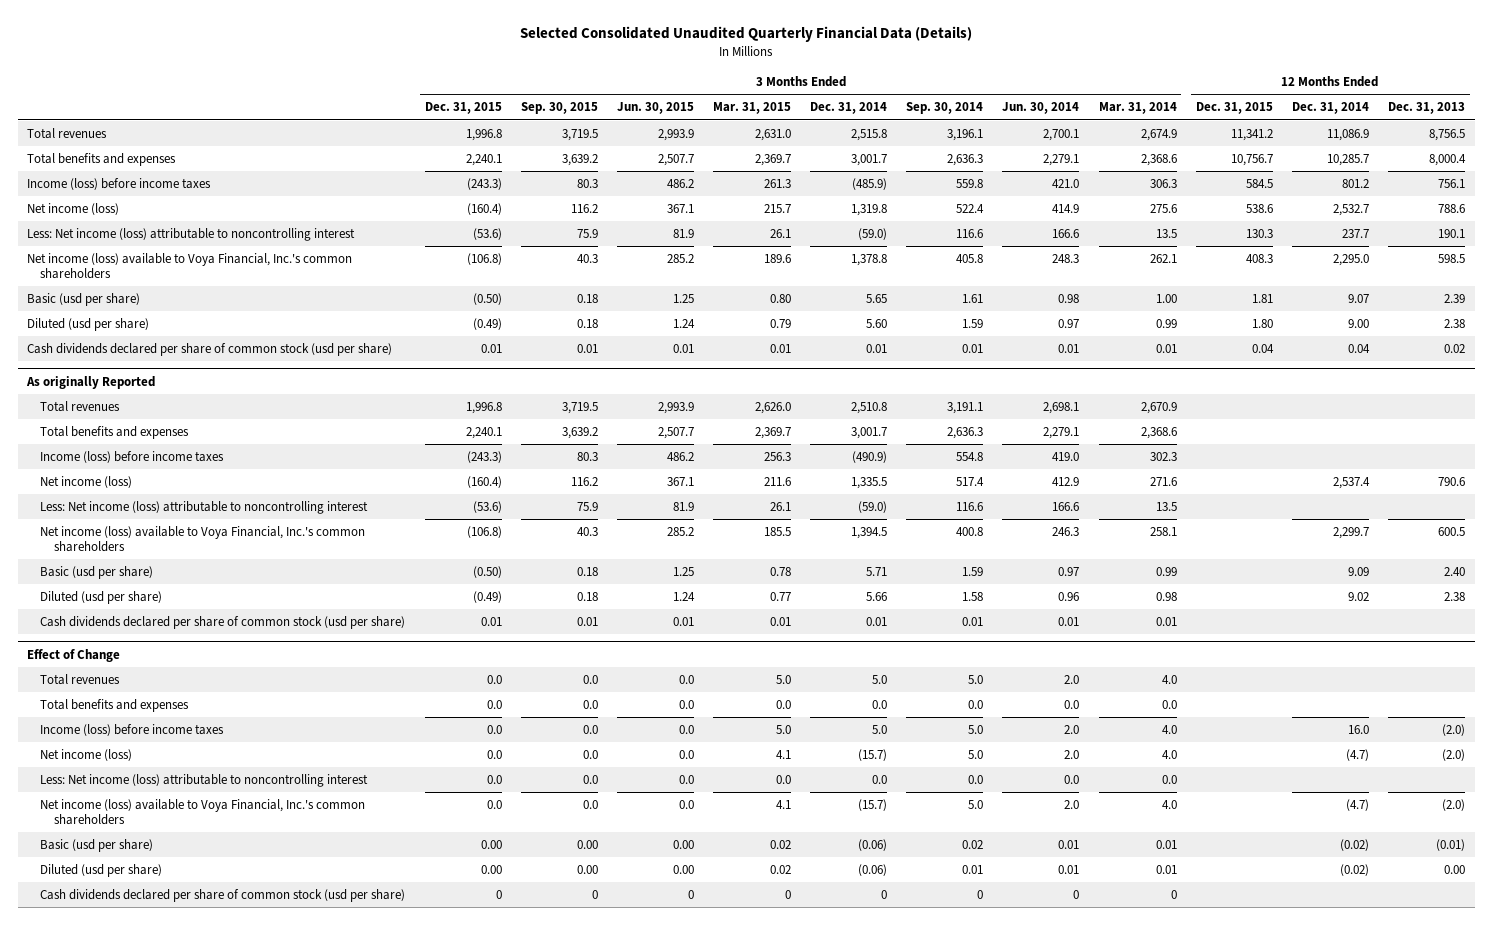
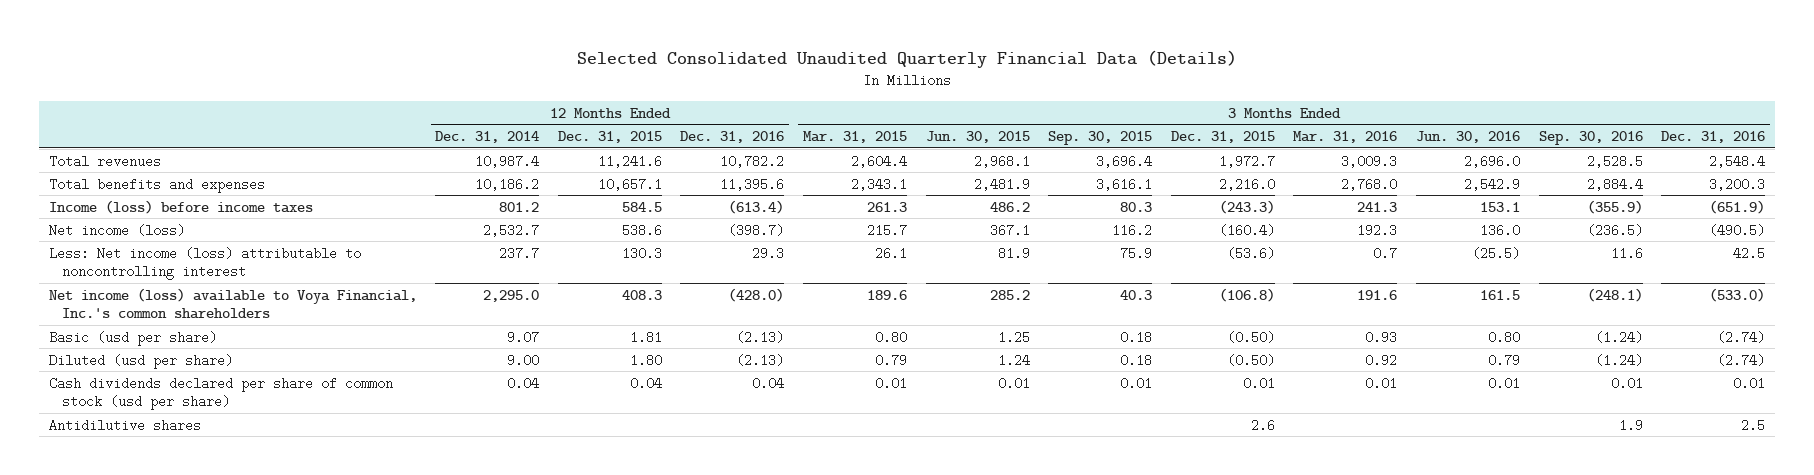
- | 3 Months Ended Dec. 31, 2015 | 3 Months Ended Sep. 30, 2015 | 3 Months Ended Jun. 30, 2015 | 3 Months Ended Mar. 31, 2015 | 3 Months Ended Dec. 31, 2014 | 3 Months Ended Sep. 30, 2014 | 3 Months Ended Jun. 30, 2014 | 3 Months Ended Mar. 31, 2014 | 12 Months Ended Dec. 31, 2015 | 12 Months Ended Dec. 31, 2014 | 12 Months Ended Dec. 31, 2013
+ | 12 Months Ended Dec. 31, 2014 | 12 Months Ended Dec. 31, 2015 | 12 Months Ended Dec. 31, 2016 | 3 Months Ended Mar. 31, 2015 | 3 Months Ended Jun. 30, 2015 | 3 Months Ended Sep. 30, 2015 | 3 Months Ended Dec. 31, 2015 | 3 Months Ended Mar. 31, 2016 | 3 Months Ended Jun. 30, 2016 | 3 Months Ended Sep. 30, 2016 | 3 Months Ended Dec. 31, 2016
- Total revenues | 1,996.8 | 3,719.5 | 2,993.9 | 2,631.0 | 2,515.8 | 3,196.1 | 2,700.1 | 2,674.9 | 11,341.2 | 11,086.9 | 8,756.5
- Total benefits and expenses | 2,240.1 | 3,639.2 | 2,507.7 | 2,369.7 | 3,001.7 | 2,636.3 | 2,279.1 | 2,368.6 | 10,756.7 | 10,285.7 | 8,000.4
+ Total revenues | 10,987.4 | 11,241.6 | 10,782.2 | 2,604.4 | 2,968.1 | 3,696.4 | 1,972.7 | 3,009.3 | 2,696.0 | 2,528.5 | 2,548.4
+ Total benefits and expenses | 10,186.2 | 10,657.1 | 11,395.6 | 2,343.1 | 2,481.9 | 3,616.1 | 2,216.0 | 2,768.0 | 2,542.9 | 2,884.4 | 3,200.3
- Diluted (usd per share) | (0.49) | 0.18 | 1.24 | 0.79 | 5.60 | 1.59 | 0.97 | 0.99 | 1.80 | 9.00 | 2.38
+ Diluted (usd per share) | 9.00 | 1.80 | (2.13) | 0.79 | 1.24 | 0.18 | (0.50) | 0.92 | 0.79 | (1.24) | (2.74)
- As originally Reported
- Total revenues | 1,996.8 | 3,719.5 | 2,993.9 | 2,626.0 | 2,510.8 | 3,191.1 | 2,698.1 | 2,670.9 | | |
- Total benefits and expenses | 2,240.1 | 3,639.2 | 2,507.7 | 2,369.7 | 3,001.7 | 2,636.3 | 2,279.1 | 2,368.6 | | |
- Income (loss) before income taxes | (243.3) | 80.3 | 486.2 | 256.3 | (490.9) | 554.8 | 419.0 | 302.3 | | |
- Net income (loss) | (160.4) | 116.2 | 367.1 | 211.6 | 1,335.5 | 517.4 | 412.9 | 271.6 | | 2,537.4 | 790.6
- Less: Net income (loss) attributable to noncontrolling interest | (53.6) | 75.9 | 81.9 | 26.1 | (59.0) | 116.6 | 166.6 | 13.5 | | |
- Net income (loss) available to Voya Financial, Inc.'s common shareholders | (106.8) | 40.3 | 285.2 | 185.5 | 1,394.5 | 400.8 | 246.3 | 258.1 | | 2,299.7 | 600.5
- Basic (usd per share) | (0.50) | 0.18 | 1.25 | 0.78 | 5.71 | 1.59 | 0.97 | 0.99 | | 9.09 | 2.40
- Diluted (usd per share) | (0.49) | 0.18 | 1.24 | 0.77 | 5.66 | 1.58 | 0.96 | 0.98 | | 9.02 | 2.38
- Cash dividends declared per share of common stock (usd per share) | 0.01 | 0.01 | 0.01 | 0.01 | 0.01 | 0.01 | 0.01 | 0.01 | | |
- Effect of Change
- Total revenues | 0.0 | 0.0 | 0.0 | 5.0 | 5.0 | 5.0 | 2.0 | 4.0 | | |
- Total benefits and expenses | 0.0 | 0.0 | 0.0 | 0.0 | 0.0 | 0.0 | 0.0 | 0.0 | | |
- Income (loss) before income taxes | 0.0 | 0.0 | 0.0 | 5.0 | 5.0 | 5.0 | 2.0 | 4.0 | | 16.0 | (2.0)
- Net income (loss) | 0.0 | 0.0 | 0.0 | 4.1 | (15.7) | 5.0 | 2.0 | 4.0 | | (4.7) | (2.0)
- Less: Net income (loss) attributable to noncontrolling interest | 0.0 | 0.0 | 0.0 | 0.0 | 0.0 | 0.0 | 0.0 | 0.0 | | |
- Net income (loss) available to Voya Financial, Inc.'s common shareholders | 0.0 | 0.0 | 0.0 | 4.1 | (15.7) | 5.0 | 2.0 | 4.0 | | (4.7) | (2.0)
- Basic (usd per share) | 0.00 | 0.00 | 0.00 | 0.02 | (0.06) | 0.02 | 0.01 | 0.01 | | (0.02) | (0.01)
- Diluted (usd per share) | 0.00 | 0.00 | 0.00 | 0.02 | (0.06) | 0.01 | 0.01 | 0.01 | | (0.02) | 0.00
- Cash dividends declared per share of common stock (usd per share) | 0 | 0 | 0 | 0 | 0 | 0 | 0 | 0 | | |
+ Antidilutive shares | | | | | | | 2.6 | | | 1.9 | 2.5

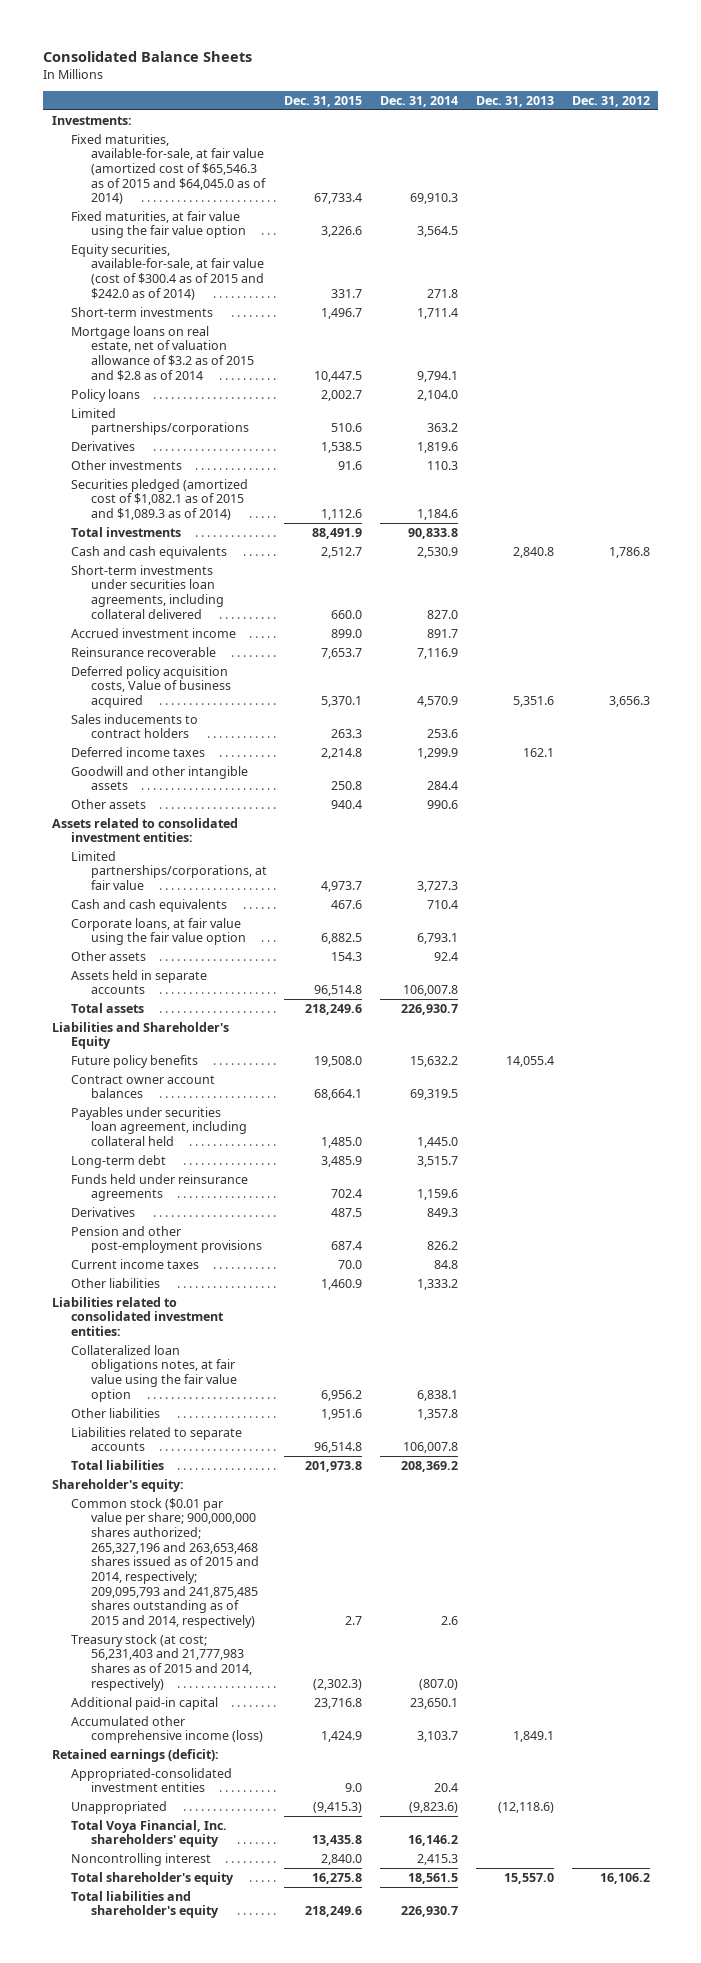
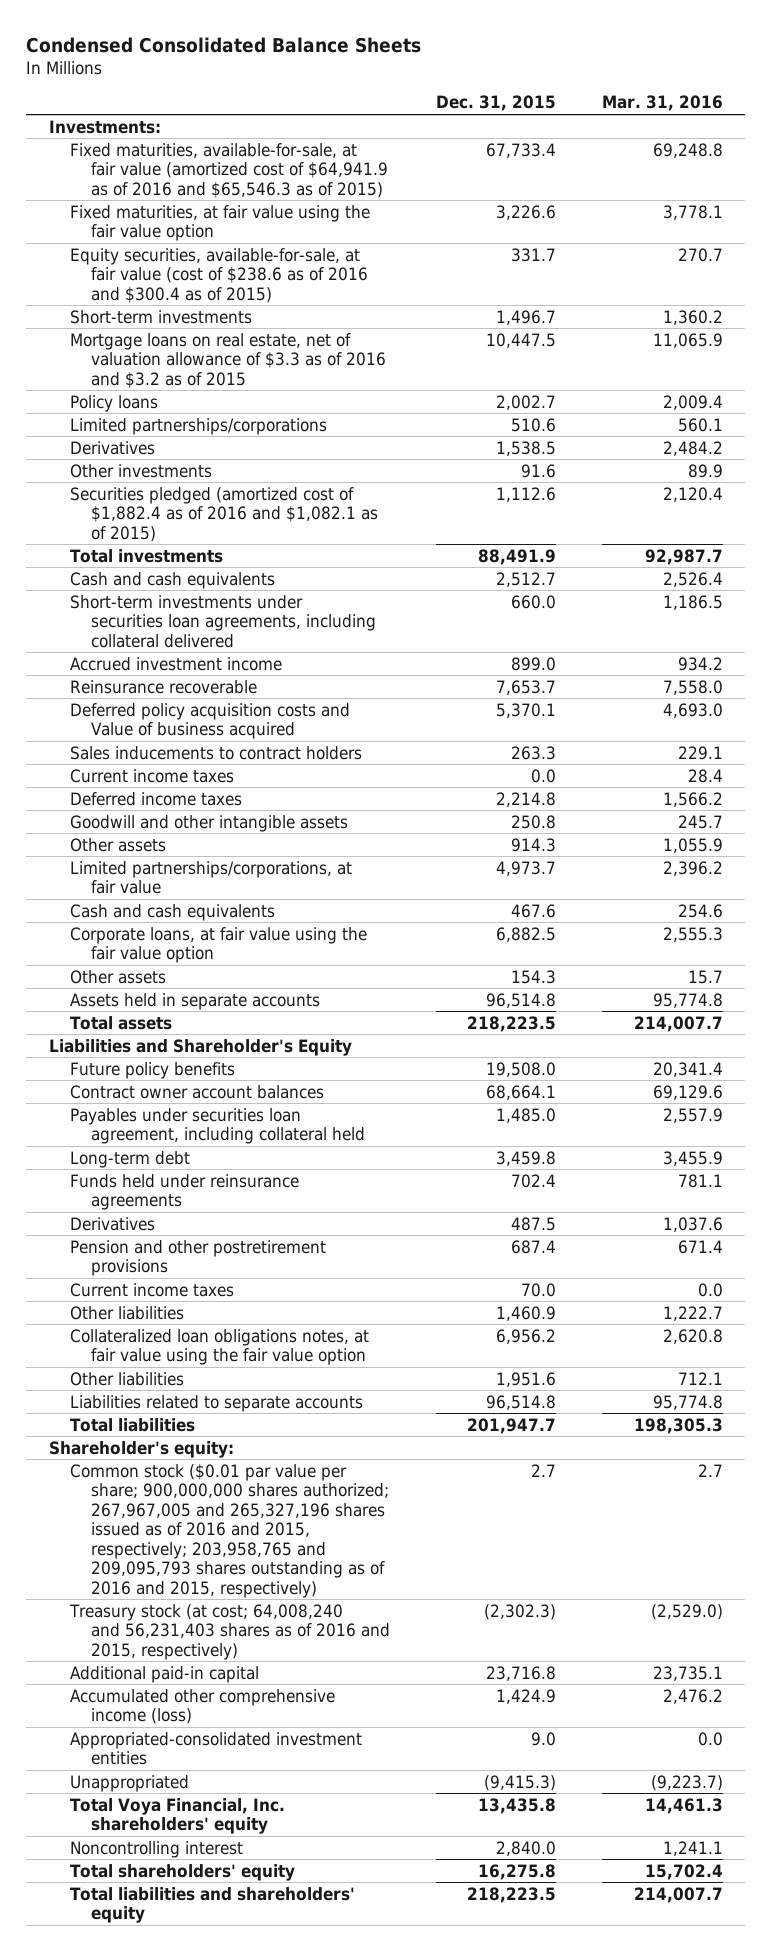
- Consolidated Balance Sheets
+ Condensed Consolidated Balance Sheets
- | Dec. 31, 2015 | Dec. 31, 2014 | Dec. 31, 2013 | Dec. 31, 2012
+ | Dec. 31, 2015 | Mar. 31, 2016
- Fixed maturities, available-for-sale, at fair value (amortized cost of $65,546.3 as of 2015 and $64,045.0 as of 2014) | 67,733.4 | 69,910.3 | |
+ Fixed maturities, available-for-sale, at fair value (amortized cost of $64,941.9 as of 2016 and $65,546.3 as of 2015) | 67,733.4 | 69,248.8
- Equity securities, available-for-sale, at fair value (cost of $300.4 as of 2015 and $242.0 as of 2014) | 331.7 | 271.8 | |
+ Equity securities, available-for-sale, at fair value (cost of $238.6 as of 2016 and $300.4 as of 2015) | 331.7 | 270.7
- Mortgage loans on real estate, net of valuation allowance of $3.2 as of 2015 and $2.8 as of 2014 | 10,447.5 | 9,794.1 | |
+ Mortgage loans on real estate, net of valuation allowance of $3.3 as of 2016 and $3.2 as of 2015 | 10,447.5 | 11,065.9
- Securities pledged (amortized cost of $1,082.1 as of 2015 and $1,089.3 as of 2014) | 1,112.6 | 1,184.6 | |
+ Securities pledged (amortized cost of $1,882.4 as of 2016 and $1,082.1 as of 2015) | 1,112.6 | 2,120.4
- Deferred policy acquisition costs, Value of business acquired | 5,370.1 | 4,570.9 | 5,351.6 | 3,656.3
+ Deferred policy acquisition costs and Value of business acquired | 5,370.1 | 4,693.0
+ Current income taxes | 0.0 | 28.4
- Other assets | 940.4 | 990.6 | |
- Assets related to consolidated investment entities:
+ Other assets | 914.3 | 1,055.9
- Total assets | 218,249.6 | 226,930.7 | |
+ Total assets | 218,223.5 | 214,007.7
- Long-term debt | 3,485.9 | 3,515.7 | |
+ Long-term debt | 3,459.8 | 3,455.9
- Pension and other post-employment provisions | 687.4 | 826.2 | |
+ Pension and other postretirement provisions | 687.4 | 671.4
- Liabilities related to consolidated investment entities:
- Total liabilities | 201,973.8 | 208,369.2 | |
+ Total liabilities | 201,947.7 | 198,305.3
- Common stock ($0.01 par value per share; 900,000,000 shares authorized; 265,327,196 and 263,653,468 shares issued as of 2015 and 2014, respectively; 209,095,793 and 241,875,485 shares outstanding as of 2015 and 2014, respectively) | 2.7 | 2.6 | |
- Treasury stock (at cost; 56,231,403 and 21,777,983 shares as of 2015 and 2014, respectively) | (2,302.3) | (807.0) | |
+ Common stock ($0.01 par value per share; 900,000,000 shares authorized; 267,967,005 and 265,327,196 shares issued as of 2016 and 2015, respectively; 203,958,765 and 209,095,793 shares outstanding as of 2016 and 2015, respectively) | 2.7 | 2.7
+ Treasury stock (at cost; 64,008,240 and 56,231,403 shares as of 2016 and 2015, respectively) | (2,302.3) | (2,529.0)
- Retained earnings (deficit):
- Total shareholder's equity | 16,275.8 | 18,561.5 | 15,557.0 | 16,106.2
- Total liabilities and shareholder's equity | 218,249.6 | 226,930.7 | |
+ Total shareholders' equity | 16,275.8 | 15,702.4
+ Total liabilities and shareholders' equity | 218,223.5 | 214,007.7

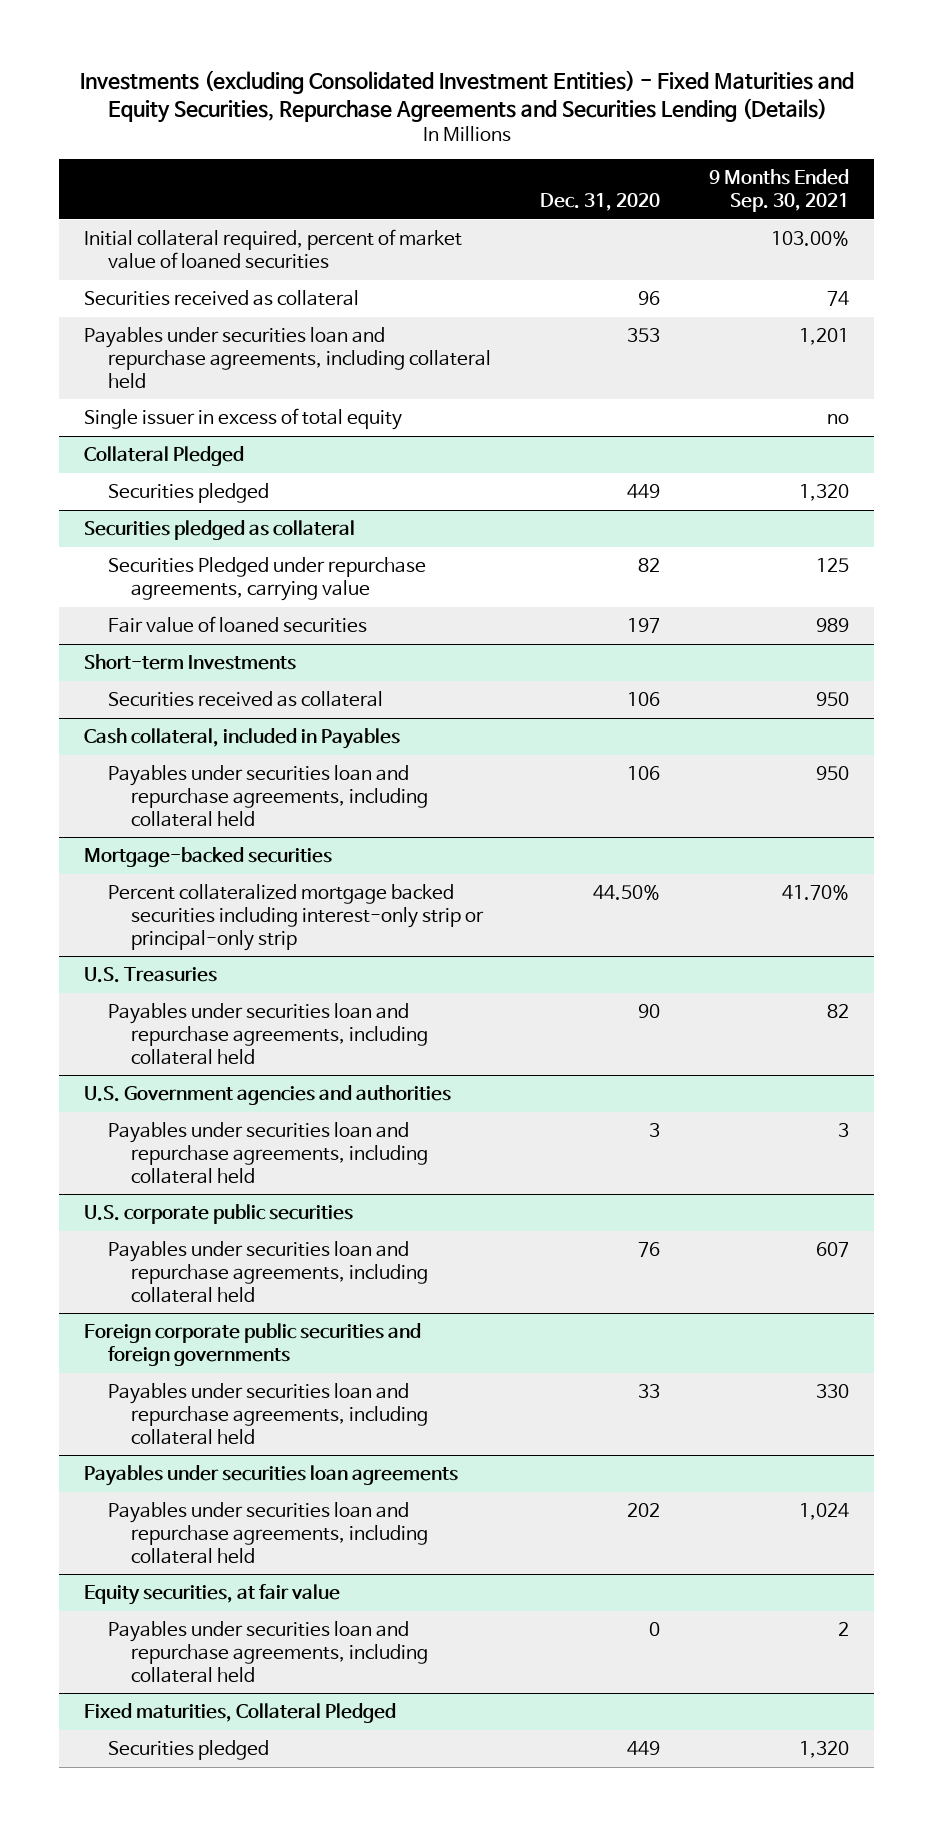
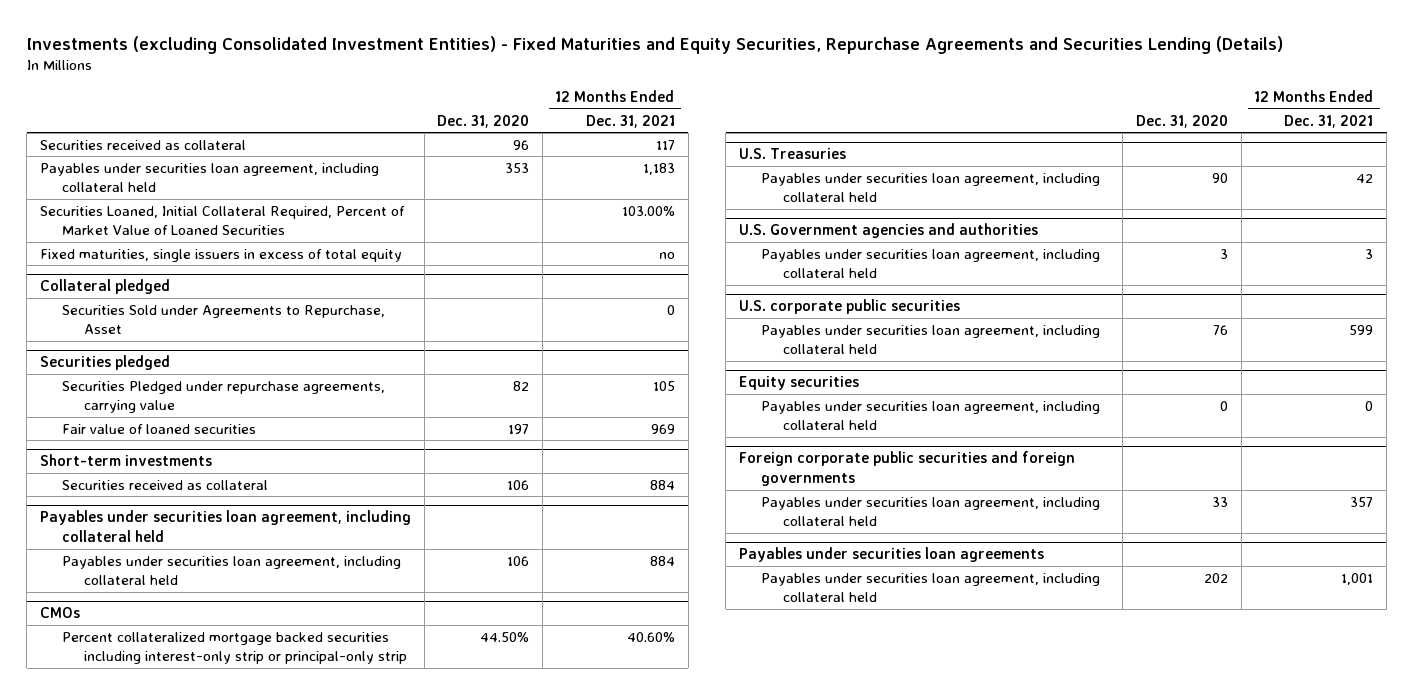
- | Dec. 31, 2020 | 9 Months Ended Sep. 30, 2021
+ | Dec. 31, 2020 | 12 Months Ended Dec. 31, 2021
- Initial collateral required, percent of market value of loaned securities | | 103.00%
- Payables under securities loan and repurchase agreements, including collateral held | 353 | 1,201
- Single issuer in excess of total equity | | no
- Collateral Pledged
- Securities pledged | 449 | 1,320
- Securities pledged as collateral
+ Payables under securities loan agreement, including collateral held | 353 | 1,183
+ Securities Loaned, Initial Collateral Required, Percent of Market Value of Loaned Securities | | 103.00%
+ Fixed maturities, single issuers in excess of total equity | | no
+ Collateral pledged
+ Securities Sold under Agreements to Repurchase, Asset | | 0
+ Securities pledged
- Short-term Investments
+ Short-term investments
- Cash collateral, included in Payables
- Payables under securities loan and repurchase agreements, including collateral held | 106 | 950
- Mortgage-backed securities
+ Payables under securities loan agreement, including collateral held
+ Payables under securities loan agreement, including collateral held | 106 | 884
+ CMOs
@ U.S. Treasuries
- Payables under securities loan and repurchase agreements, including collateral held | 90 | 82
+ Payables under securities loan agreement, including collateral held | 90 | 42
@ U.S. Government agencies and authorities
- Payables under securities loan and repurchase agreements, including collateral held | 3 | 3
+ Payables under securities loan agreement, including collateral held | 3 | 3
@ U.S. corporate public securities
- Payables under securities loan and repurchase agreements, including collateral held | 76 | 607
+ Payables under securities loan agreement, including collateral held | 76 | 599
+ Equity securities
+ Payables under securities loan agreement, including collateral held | 0 | 0
@ Foreign corporate public securities and foreign governments
- Payables under securities loan and repurchase agreements, including collateral held | 33 | 330
+ Payables under securities loan agreement, including collateral held | 33 | 357
@ Payables under securities loan agreements
- Payables under securities loan and repurchase agreements, including collateral held | 202 | 1,024
- Equity securities, at fair value
- Payables under securities loan and repurchase agreements, including collateral held | 0 | 2
- Fixed maturities, Collateral Pledged
- Securities pledged | 449 | 1,320
@ Payables under securities loan agreements
+ Payables under securities loan agreement, including collateral held | 202 | 1,001

